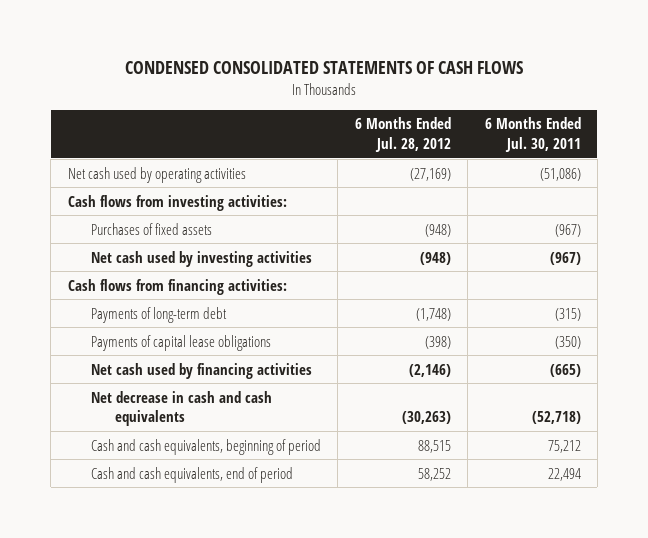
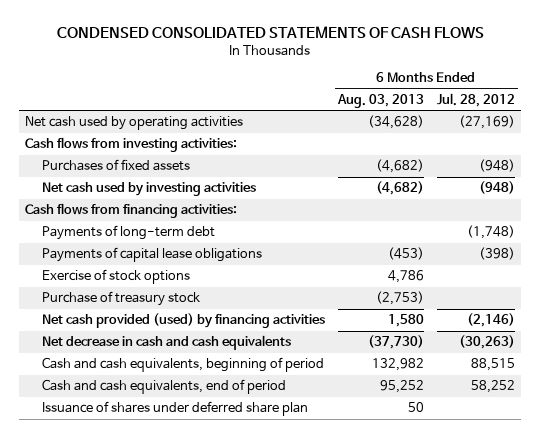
- | 6 Months Ended Jul. 28, 2012 | 6 Months Ended Jul. 30, 2011
+ | 6 Months Ended Aug. 03, 2013 | 6 Months Ended Jul. 28, 2012
- Net cash used by financing activities | (2,146) | (665)
+ Exercise of stock options | 4,786 |
+ Purchase of treasury stock | (2,753) |
+ Net cash provided (used) by financing activities | 1,580 | (2,146)
+ Issuance of shares under deferred share plan | 50 |

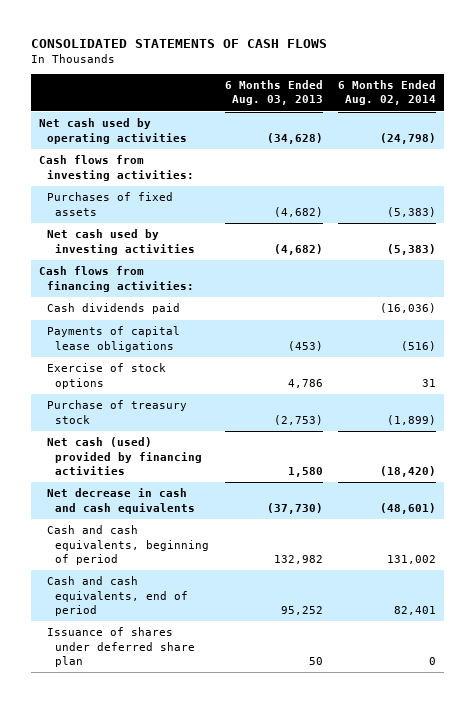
- CONDENSED CONSOLIDATED STATEMENTS OF CASH FLOWS
+ CONSOLIDATED STATEMENTS OF CASH FLOWS
- | 6 Months Ended Aug. 03, 2013 | 6 Months Ended Jul. 28, 2012
+ | 6 Months Ended Aug. 03, 2013 | 6 Months Ended Aug. 02, 2014
- Payments of long-term debt | | (1,748)
+ Cash dividends paid | | (16,036)
- Net cash provided (used) by financing activities | 1,580 | (2,146)
+ Net cash (used) provided by financing activities | 1,580 | (18,420)

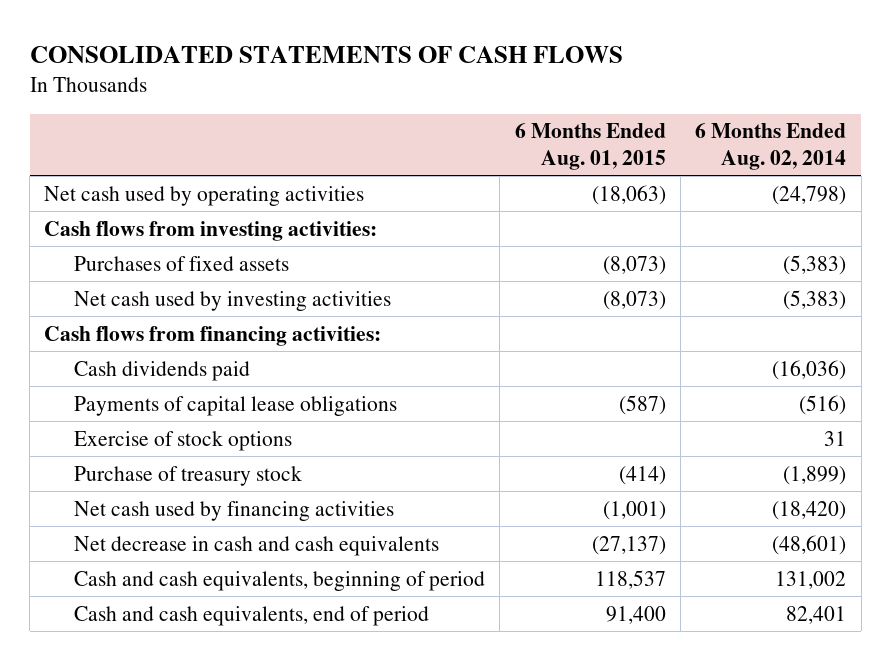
- | 6 Months Ended Aug. 03, 2013 | 6 Months Ended Aug. 02, 2014
+ | 6 Months Ended Aug. 01, 2015 | 6 Months Ended Aug. 02, 2014
- Net cash (used) provided by financing activities | 1,580 | (18,420)
+ Net cash used by financing activities | (1,001) | (18,420)
- Issuance of shares under deferred share plan | 50 | 0

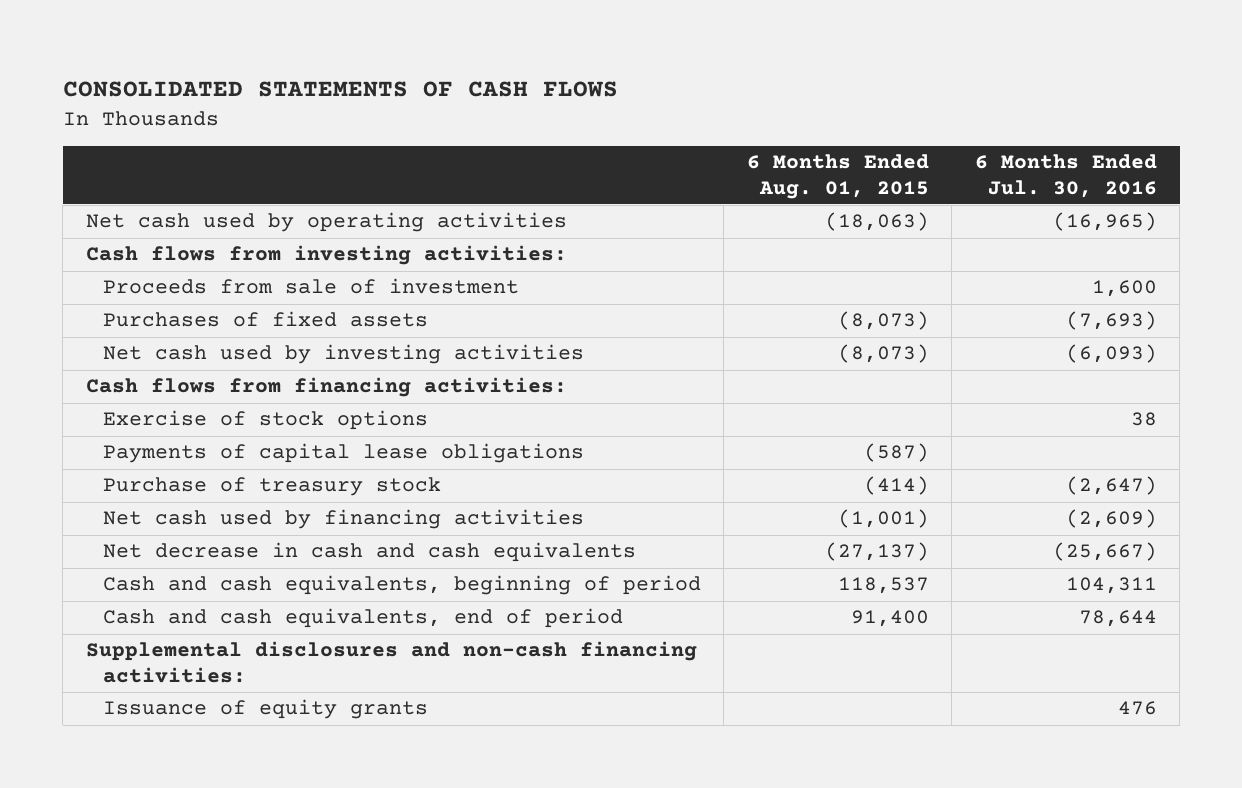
- | 6 Months Ended Aug. 01, 2015 | 6 Months Ended Aug. 02, 2014
+ | 6 Months Ended Aug. 01, 2015 | 6 Months Ended Jul. 30, 2016
+ Proceeds from sale of investment | | 1,600
- Cash dividends paid | | (16,036)
moved down: Payments of capital lease obligations | (587) |
+ Supplemental disclosures and non-cash financing activities:
+ Issuance of equity grants | | 476

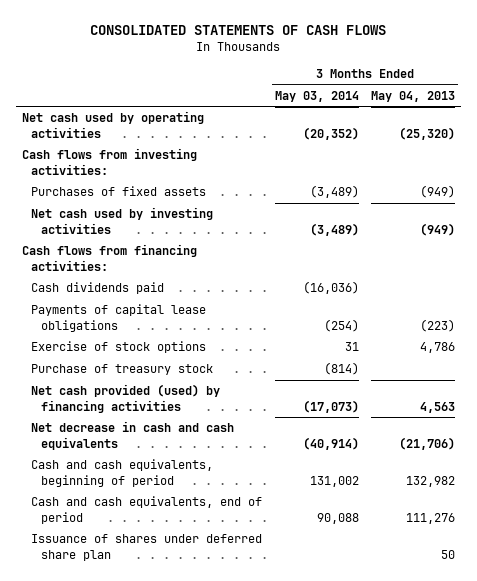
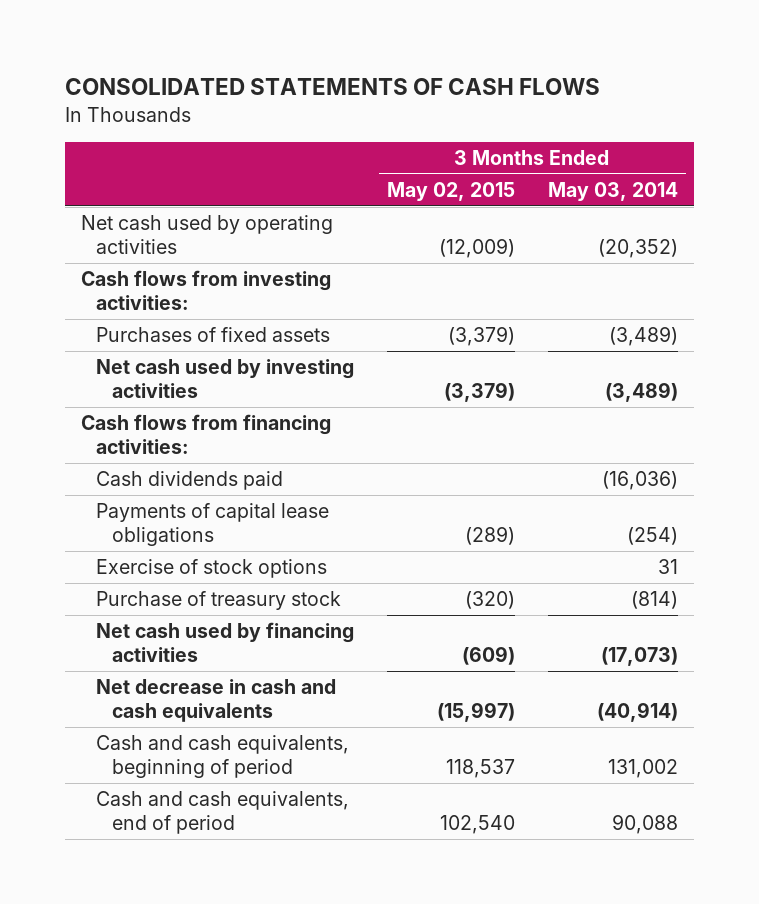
- | 3 Months Ended May 03, 2014 | 3 Months Ended May 04, 2013
+ | 3 Months Ended May 02, 2015 | 3 Months Ended May 03, 2014
- Net cash provided (used) by financing activities | (17,073) | 4,563
+ Net cash used by financing activities | (609) | (17,073)
- Issuance of shares under deferred share plan | | 50

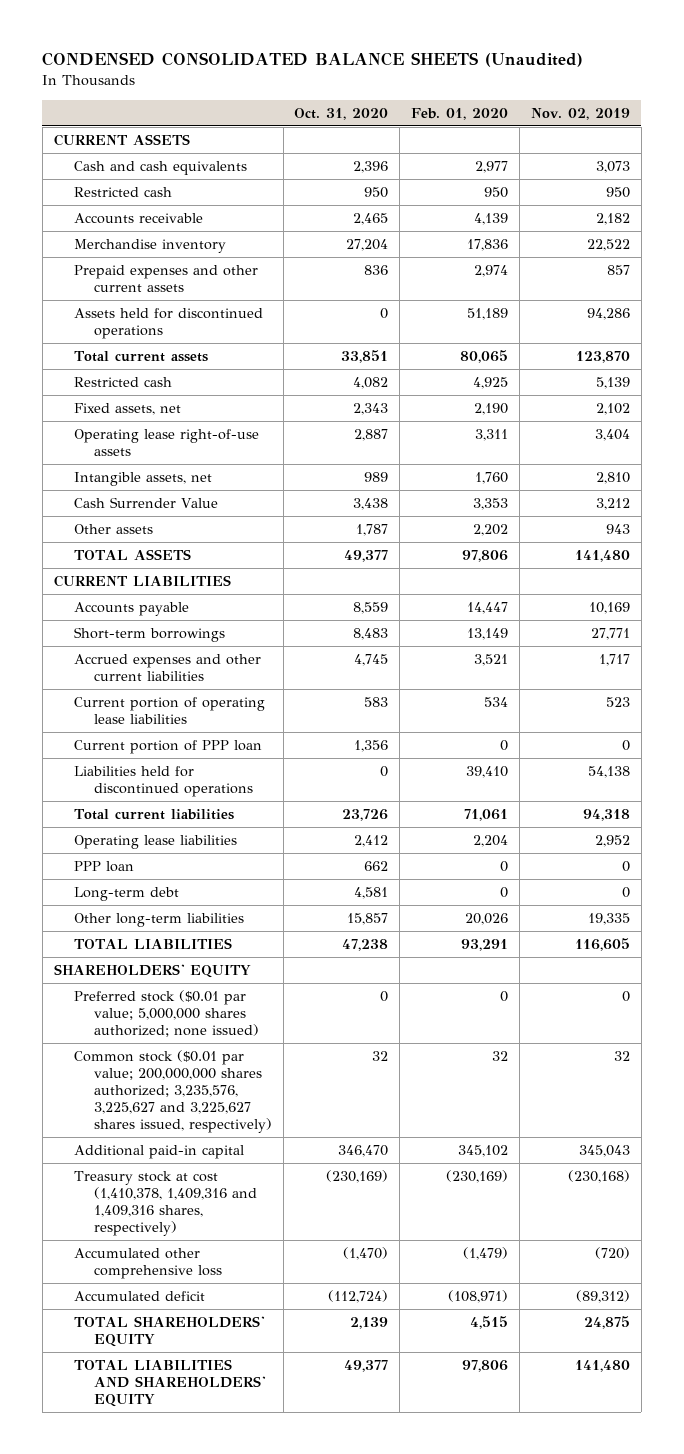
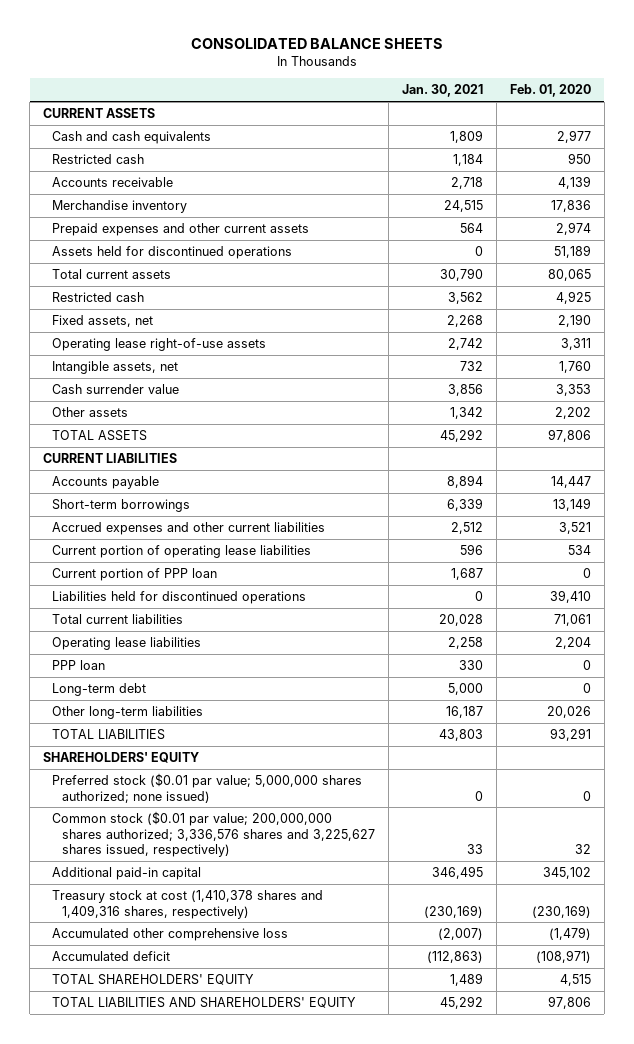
- CONDENSED CONSOLIDATED BALANCE SHEETS (Unaudited)
+ CONSOLIDATED BALANCE SHEETS
- | Oct. 31, 2020 | Feb. 01, 2020 | Nov. 02, 2019
+ | Jan. 30, 2021 | Feb. 01, 2020
- Cash Surrender Value | 3,438 | 3,353 | 3,212
+ Cash surrender value | 3,856 | 3,353
- Common stock ($0.01 par value; 200,000,000 shares authorized; 3,235,576, 3,225,627 and 3,225,627 shares issued, respectively) | 32 | 32 | 32
+ Common stock ($0.01 par value; 200,000,000 shares authorized; 3,336,576 shares and 3,225,627 shares issued, respectively) | 33 | 32
- Treasury stock at cost (1,410,378, 1,409,316 and 1,409,316 shares, respectively) | (230,169) | (230,169) | (230,168)
+ Treasury stock at cost (1,410,378 shares and 1,409,316 shares, respectively) | (230,169) | (230,169)

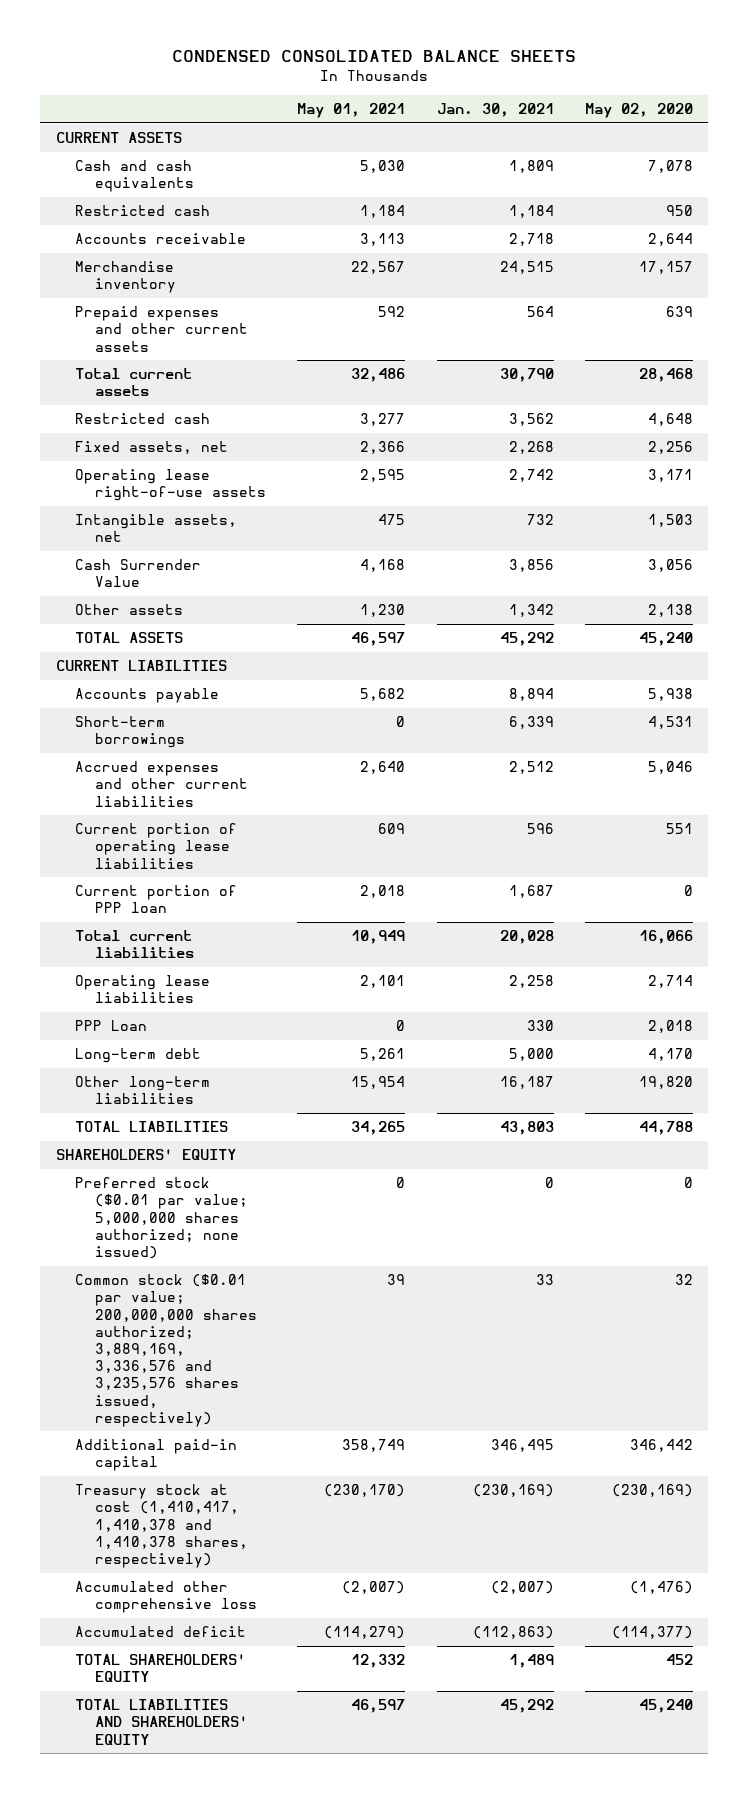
- CONSOLIDATED BALANCE SHEETS
+ CONDENSED CONSOLIDATED BALANCE SHEETS
- | Jan. 30, 2021 | Feb. 01, 2020
+ | May 01, 2021 | Jan. 30, 2021 | May 02, 2020
- Assets held for discontinued operations | 0 | 51,189
- Cash surrender value | 3,856 | 3,353
+ Cash Surrender Value | 4,168 | 3,856 | 3,056
- Liabilities held for discontinued operations | 0 | 39,410
- PPP loan | 330 | 0
+ PPP Loan | 0 | 330 | 2,018
- Common stock ($0.01 par value; 200,000,000 shares authorized; 3,336,576 shares and 3,225,627 shares issued, respectively) | 33 | 32
+ Common stock ($0.01 par value; 200,000,000 shares authorized; 3,889,169, 3,336,576 and 3,235,576 shares issued, respectively) | 39 | 33 | 32
- Treasury stock at cost (1,410,378 shares and 1,409,316 shares, respectively) | (230,169) | (230,169)
+ Treasury stock at cost (1,410,417, 1,410,378 and 1,410,378 shares, respectively) | (230,170) | (230,169) | (230,169)

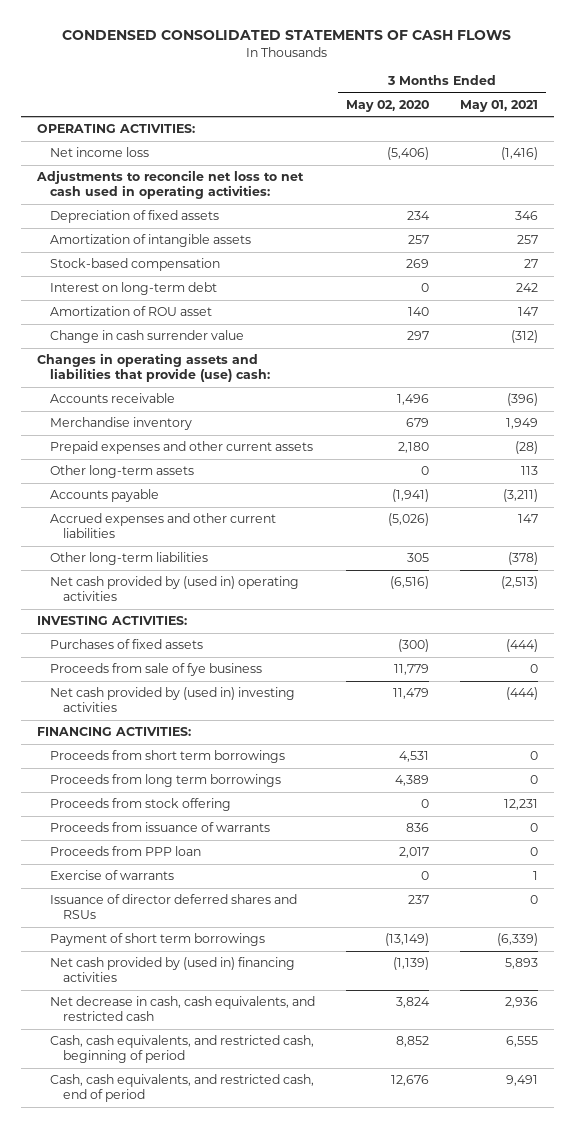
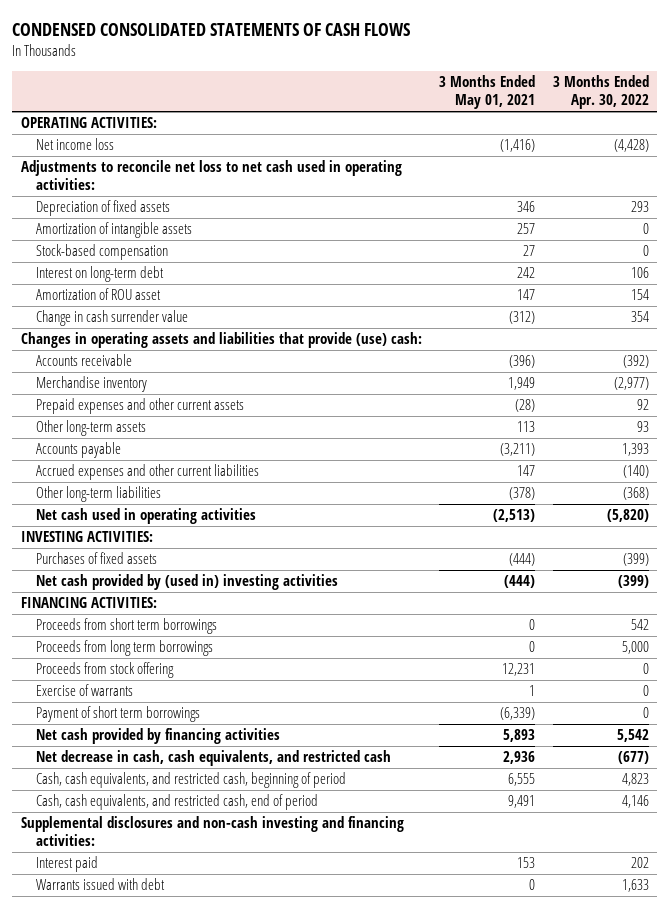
- | 3 Months Ended May 02, 2020 | 3 Months Ended May 01, 2021
+ | 3 Months Ended May 01, 2021 | 3 Months Ended Apr. 30, 2022
- Net cash provided by (used in) operating activities | (6,516) | (2,513)
+ Net cash used in operating activities | (2,513) | (5,820)
- Proceeds from sale of fye business | 11,779 | 0
- Proceeds from issuance of warrants | 836 | 0
- Proceeds from PPP loan | 2,017 | 0
- Issuance of director deferred shares and RSUs | 237 | 0
- Net cash provided by (used in) financing activities | (1,139) | 5,893
+ Net cash provided by financing activities | 5,893 | 5,542
+ Supplemental disclosures and non-cash investing and financing activities:
+ Interest paid | 153 | 202
+ Warrants issued with debt | 0 | 1,633

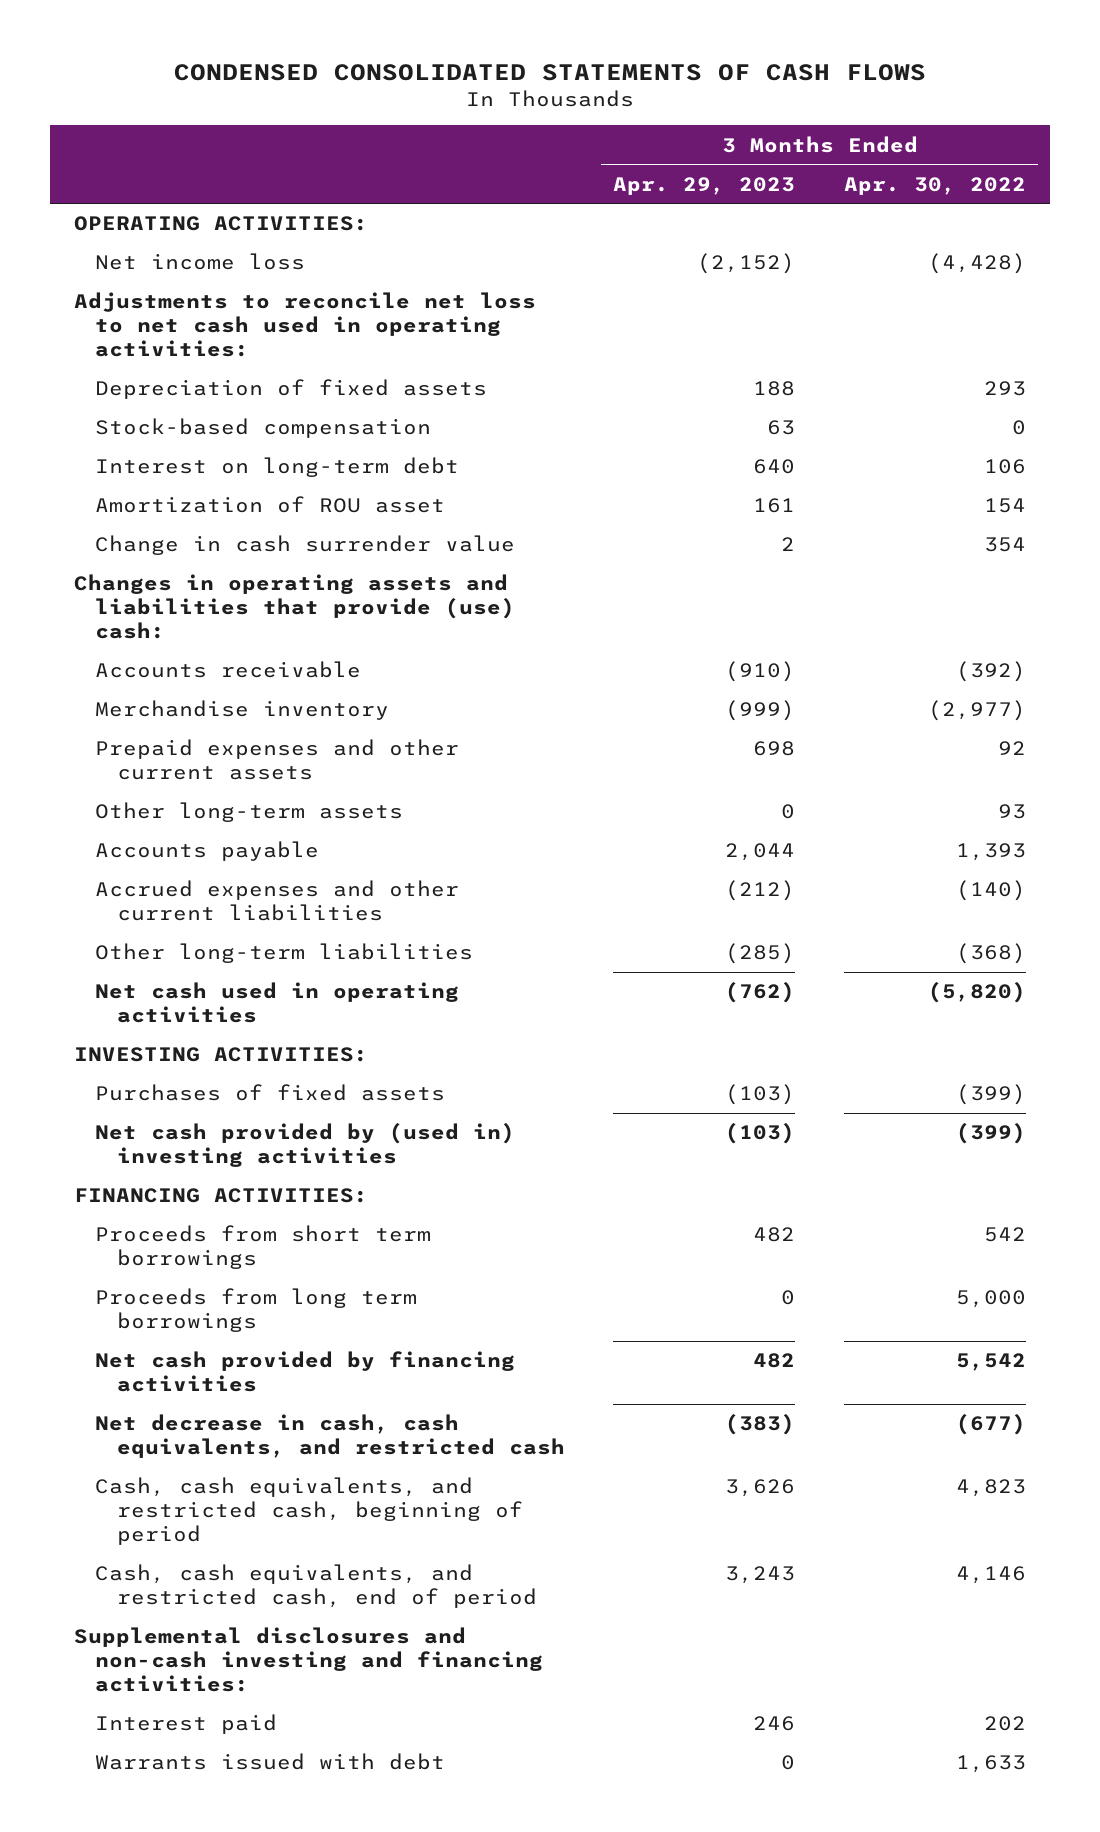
- | 3 Months Ended May 01, 2021 | 3 Months Ended Apr. 30, 2022
+ | 3 Months Ended Apr. 29, 2023 | 3 Months Ended Apr. 30, 2022
- Amortization of intangible assets | 257 | 0
- Proceeds from stock offering | 12,231 | 0
- Exercise of warrants | 1 | 0
- Payment of short term borrowings | (6,339) | 0

